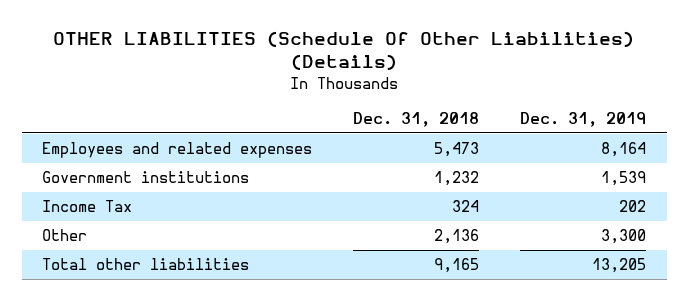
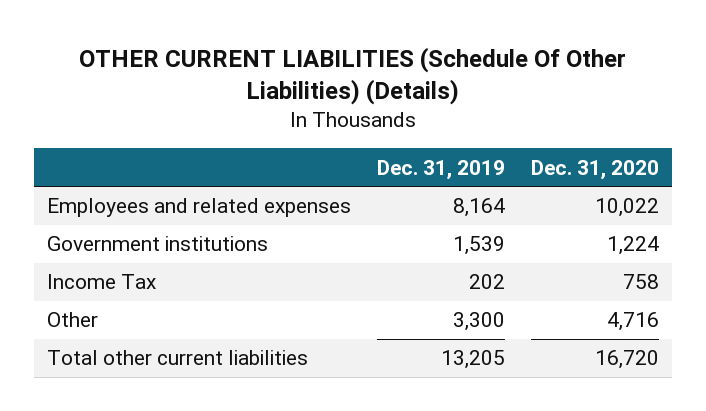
- OTHER LIABILITIES (Schedule Of Other Liabilities) (Details)
+ OTHER CURRENT LIABILITIES (Schedule Of Other Liabilities) (Details)
- | Dec. 31, 2018 | Dec. 31, 2019
+ | Dec. 31, 2019 | Dec. 31, 2020
- Total other liabilities | 9,165 | 13,205
+ Total other current liabilities | 13,205 | 16,720

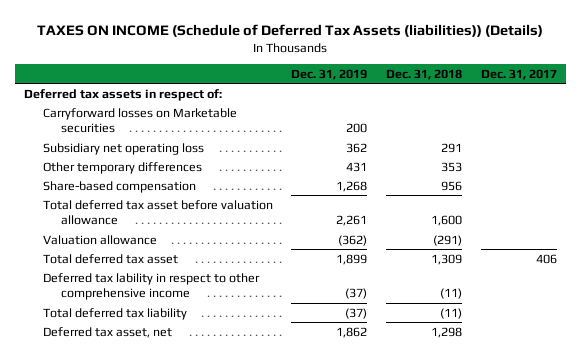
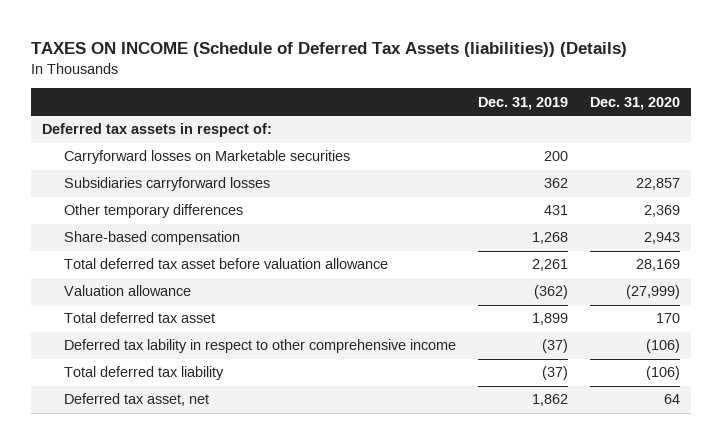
- | Dec. 31, 2019 | Dec. 31, 2018 | Dec. 31, 2017
+ | Dec. 31, 2019 | Dec. 31, 2020
- Subsidiary net operating loss | 362 | 291 |
+ Subsidiaries carryforward losses | 362 | 22,857

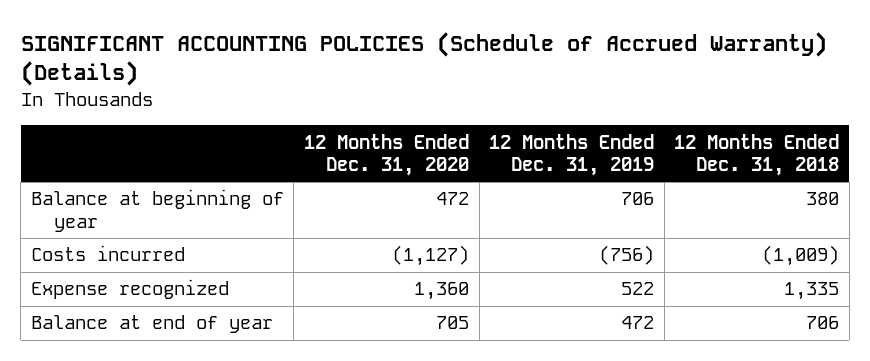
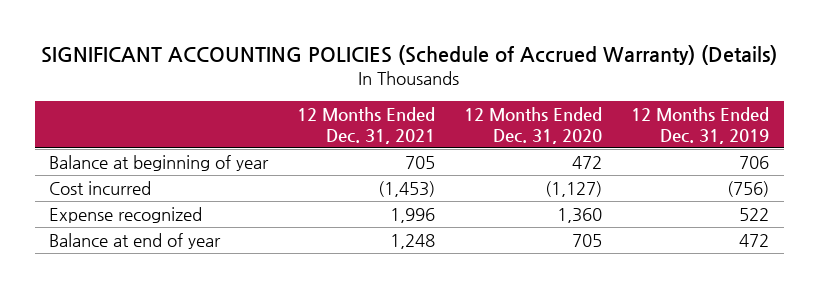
- | 12 Months Ended Dec. 31, 2020 | 12 Months Ended Dec. 31, 2019 | 12 Months Ended Dec. 31, 2018
+ | 12 Months Ended Dec. 31, 2021 | 12 Months Ended Dec. 31, 2020 | 12 Months Ended Dec. 31, 2019
- Costs incurred | (1,127) | (756) | (1,009)
+ Cost incurred | (1,453) | (1,127) | (756)

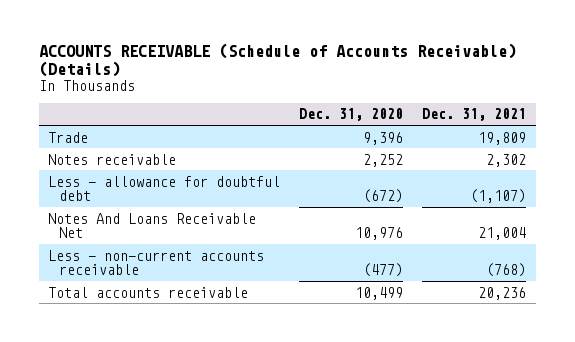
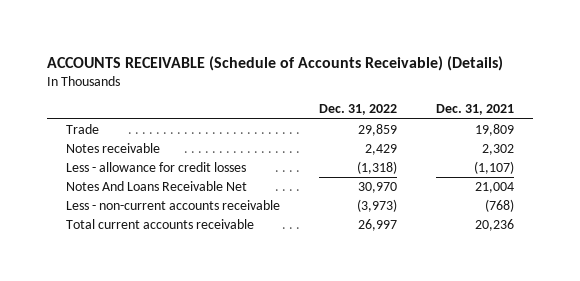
- | Dec. 31, 2020 | Dec. 31, 2021
+ | Dec. 31, 2022 | Dec. 31, 2021
- Less - allowance for doubtful debt | (672) | (1,107)
+ Less - allowance for credit losses | (1,318) | (1,107)
- Total accounts receivable | 10,499 | 20,236
+ Total current accounts receivable | 26,997 | 20,236

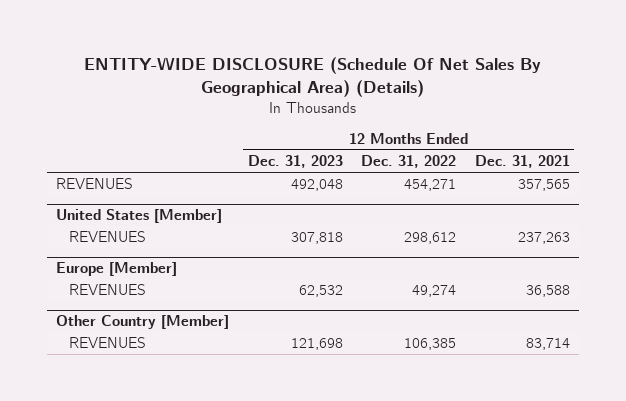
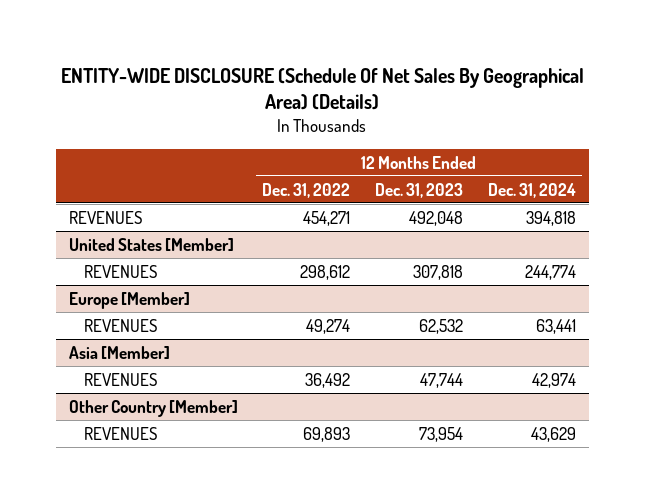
- | 12 Months Ended Dec. 31, 2023 | 12 Months Ended Dec. 31, 2022 | 12 Months Ended Dec. 31, 2021
+ | 12 Months Ended Dec. 31, 2022 | 12 Months Ended Dec. 31, 2023 | 12 Months Ended Dec. 31, 2024
+ Asia [Member]
+ REVENUES | 36,492 | 47,744 | 42,974
@ Other Country [Member]
- REVENUES | 121,698 | 106,385 | 83,714
+ REVENUES | 69,893 | 73,954 | 43,629

